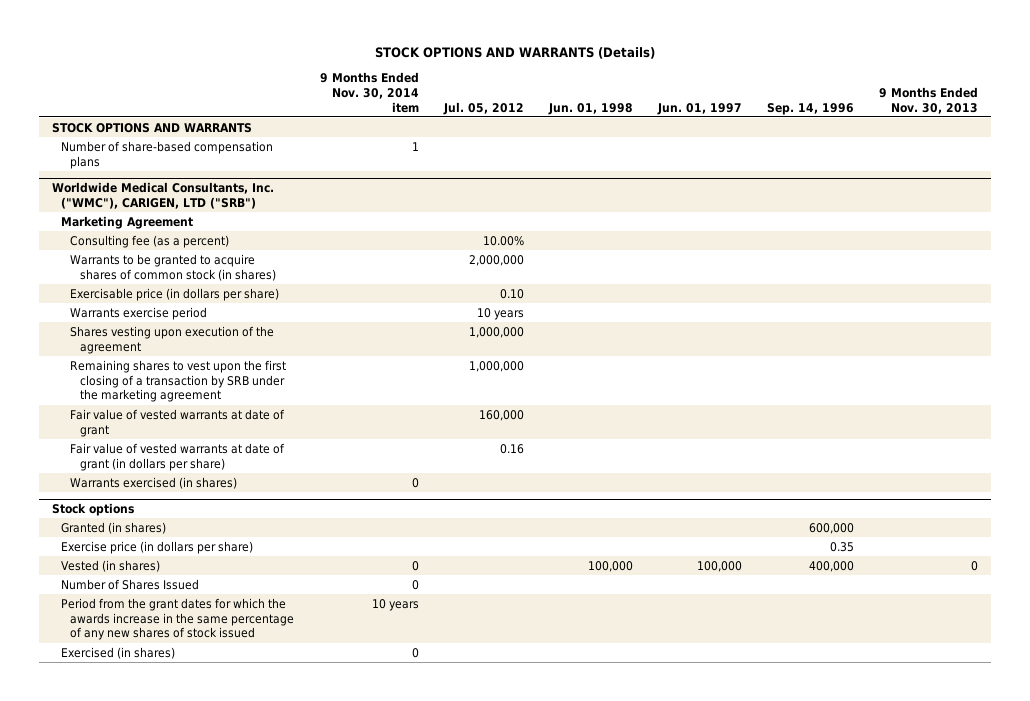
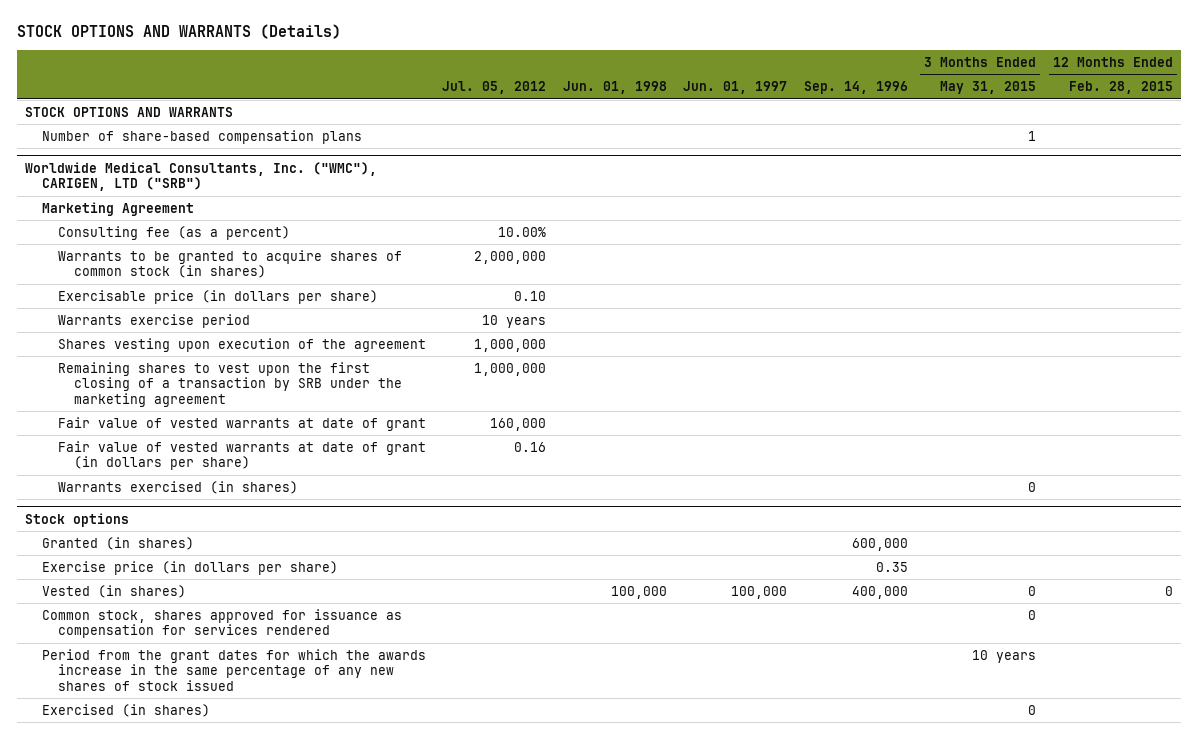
- | 9 Months Ended Nov. 30, 2014 item | Jul. 05, 2012 | Jun. 01, 1998 | Jun. 01, 1997 | Sep. 14, 1996 | 9 Months Ended Nov. 30, 2013
+ | Jul. 05, 2012 | Jun. 01, 1998 | Jun. 01, 1997 | Sep. 14, 1996 | 3 Months Ended May 31, 2015 | 12 Months Ended Feb. 28, 2015
@ Stock options
- Number of Shares Issued | 0 | | | | |
+ Common stock, shares approved for issuance as compensation for services rendered | | | | | 0 |

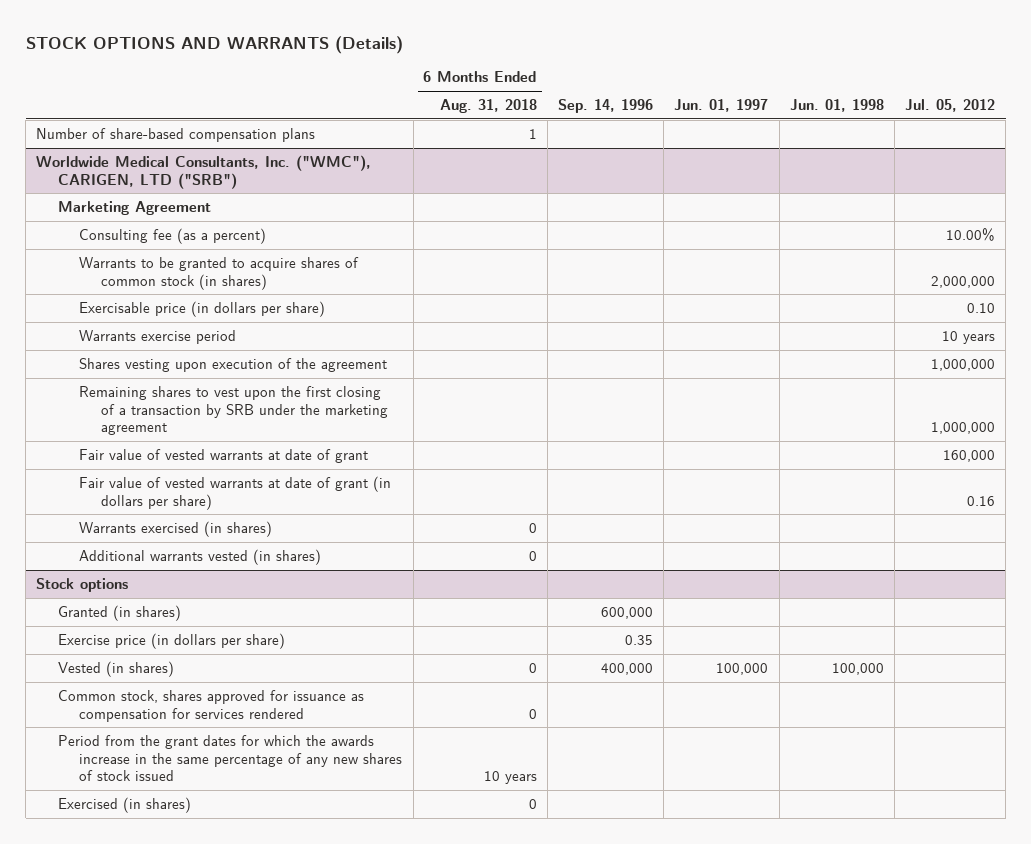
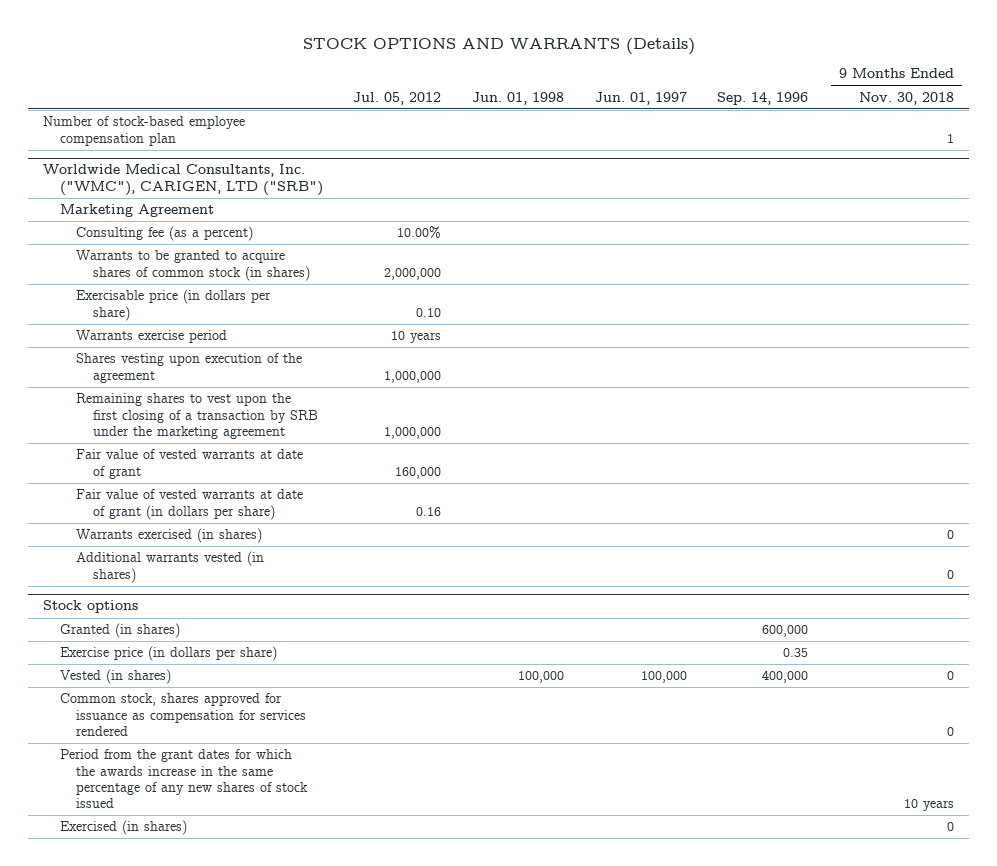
- | 6 Months Ended Aug. 31, 2018 | Sep. 14, 1996 | Jun. 01, 1997 | Jun. 01, 1998 | Jul. 05, 2012
+ | Jul. 05, 2012 | Jun. 01, 1998 | Jun. 01, 1997 | Sep. 14, 1996 | 9 Months Ended Nov. 30, 2018
- Number of share-based compensation plans | 1 | | | |
+ Number of stock-based employee compensation plan | | | | | 1

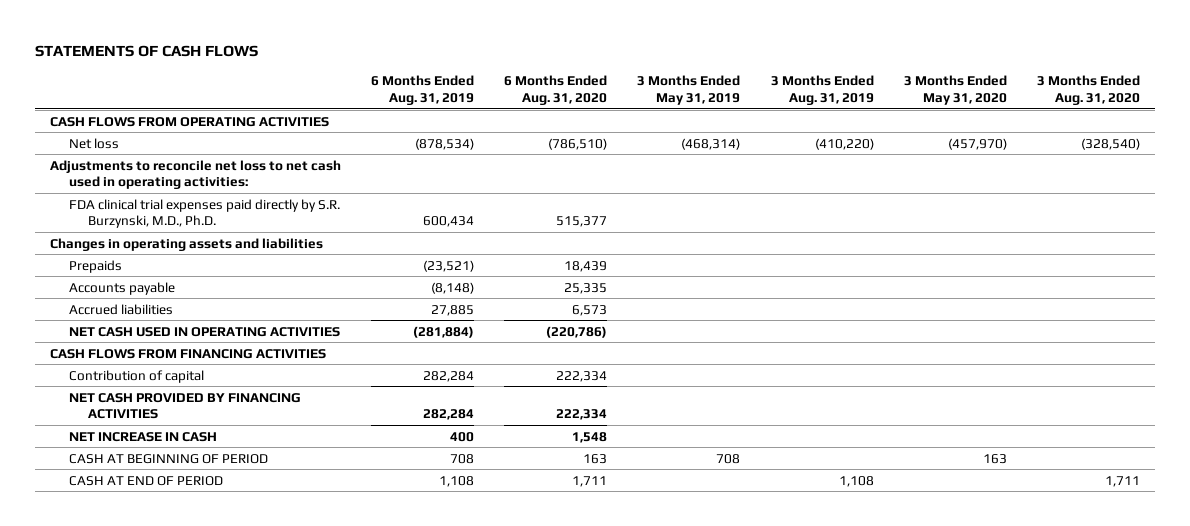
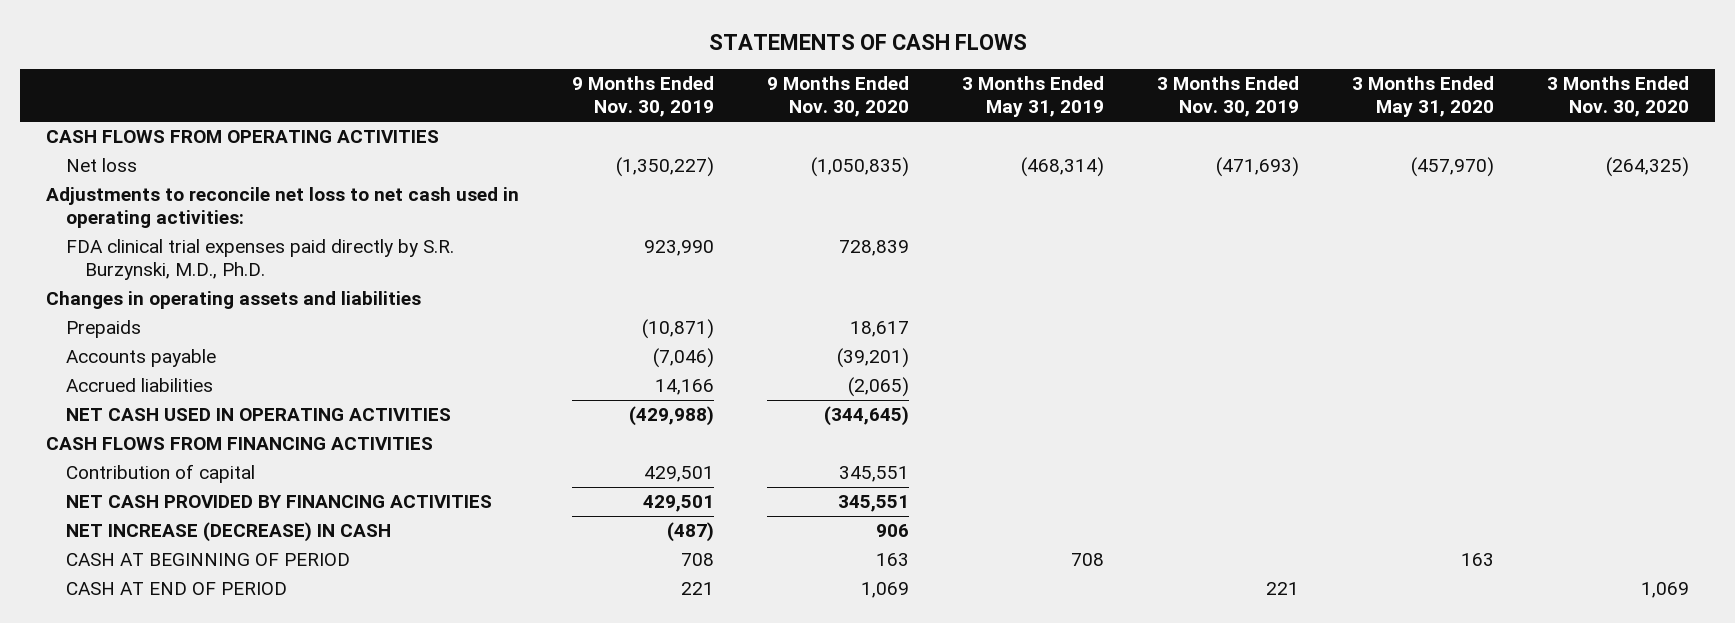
- | 6 Months Ended Aug. 31, 2019 | 6 Months Ended Aug. 31, 2020 | 3 Months Ended May 31, 2019 | 3 Months Ended Aug. 31, 2019 | 3 Months Ended May 31, 2020 | 3 Months Ended Aug. 31, 2020
+ | 9 Months Ended Nov. 30, 2019 | 9 Months Ended Nov. 30, 2020 | 3 Months Ended May 31, 2019 | 3 Months Ended Nov. 30, 2019 | 3 Months Ended May 31, 2020 | 3 Months Ended Nov. 30, 2020
- NET INCREASE IN CASH | 400 | 1,548 | | | |
+ NET INCREASE (DECREASE) IN CASH | (487) | 906 | | | |

